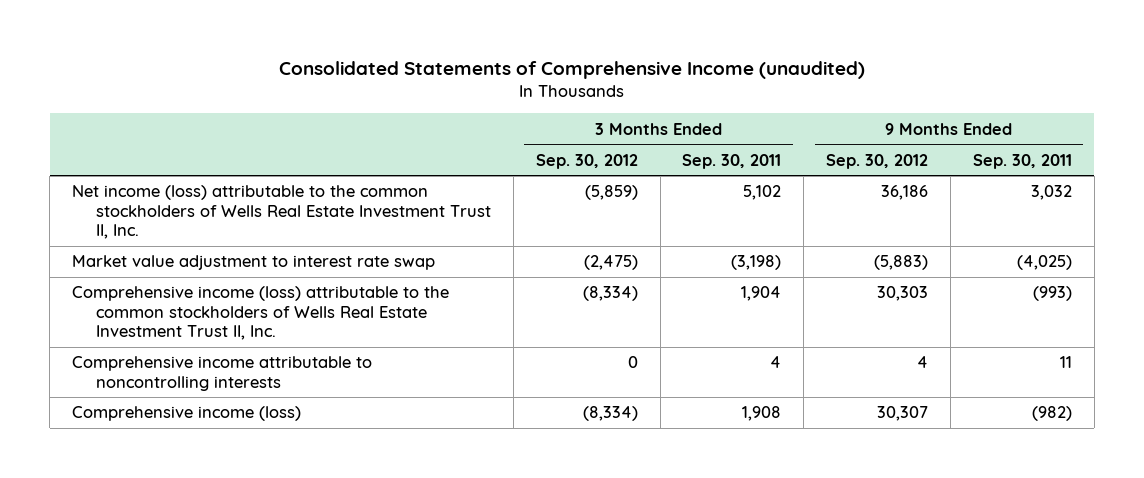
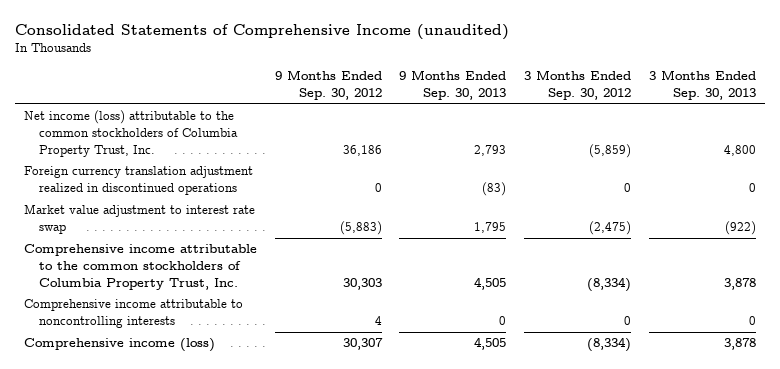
- | 3 Months Ended Sep. 30, 2012 | 3 Months Ended Sep. 30, 2011 | 9 Months Ended Sep. 30, 2012 | 9 Months Ended Sep. 30, 2011
+ | 9 Months Ended Sep. 30, 2012 | 9 Months Ended Sep. 30, 2013 | 3 Months Ended Sep. 30, 2012 | 3 Months Ended Sep. 30, 2013
- Net income (loss) attributable to the common stockholders of Wells Real Estate Investment Trust II, Inc. | (5,859) | 5,102 | 36,186 | 3,032
+ Net income (loss) attributable to the common stockholders of Columbia Property Trust, Inc. | 36,186 | 2,793 | (5,859) | 4,800
+ Foreign currency translation adjustment realized in discontinued operations | 0 | (83) | 0 | 0
- Comprehensive income (loss) attributable to the common stockholders of Wells Real Estate Investment Trust II, Inc. | (8,334) | 1,904 | 30,303 | (993)
+ Comprehensive income attributable to the common stockholders of Columbia Property Trust, Inc. | 30,303 | 4,505 | (8,334) | 3,878

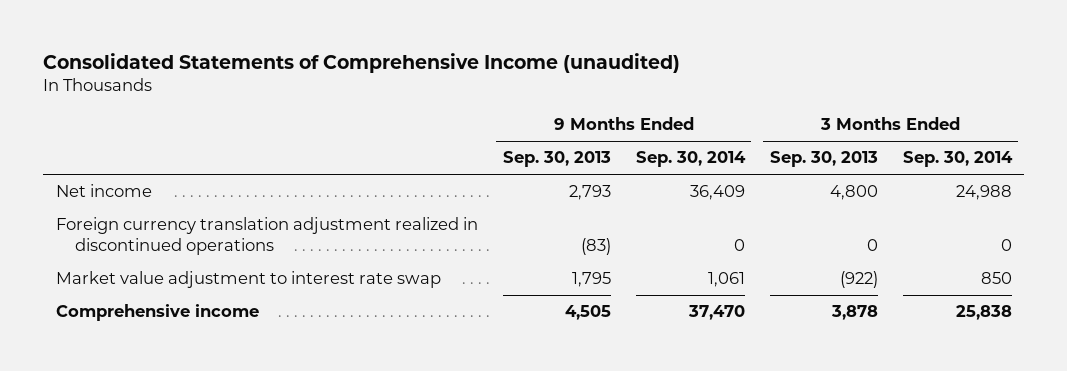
- | 9 Months Ended Sep. 30, 2012 | 9 Months Ended Sep. 30, 2013 | 3 Months Ended Sep. 30, 2012 | 3 Months Ended Sep. 30, 2013
+ | 9 Months Ended Sep. 30, 2013 | 9 Months Ended Sep. 30, 2014 | 3 Months Ended Sep. 30, 2013 | 3 Months Ended Sep. 30, 2014
- Net income (loss) attributable to the common stockholders of Columbia Property Trust, Inc. | 36,186 | 2,793 | (5,859) | 4,800
+ Net income | 2,793 | 36,409 | 4,800 | 24,988
- Comprehensive income attributable to the common stockholders of Columbia Property Trust, Inc. | 30,303 | 4,505 | (8,334) | 3,878
- Comprehensive income attributable to noncontrolling interests | 4 | 0 | 0 | 0
- Comprehensive income (loss) | 30,307 | 4,505 | (8,334) | 3,878
+ Comprehensive income | 4,505 | 37,470 | 3,878 | 25,838

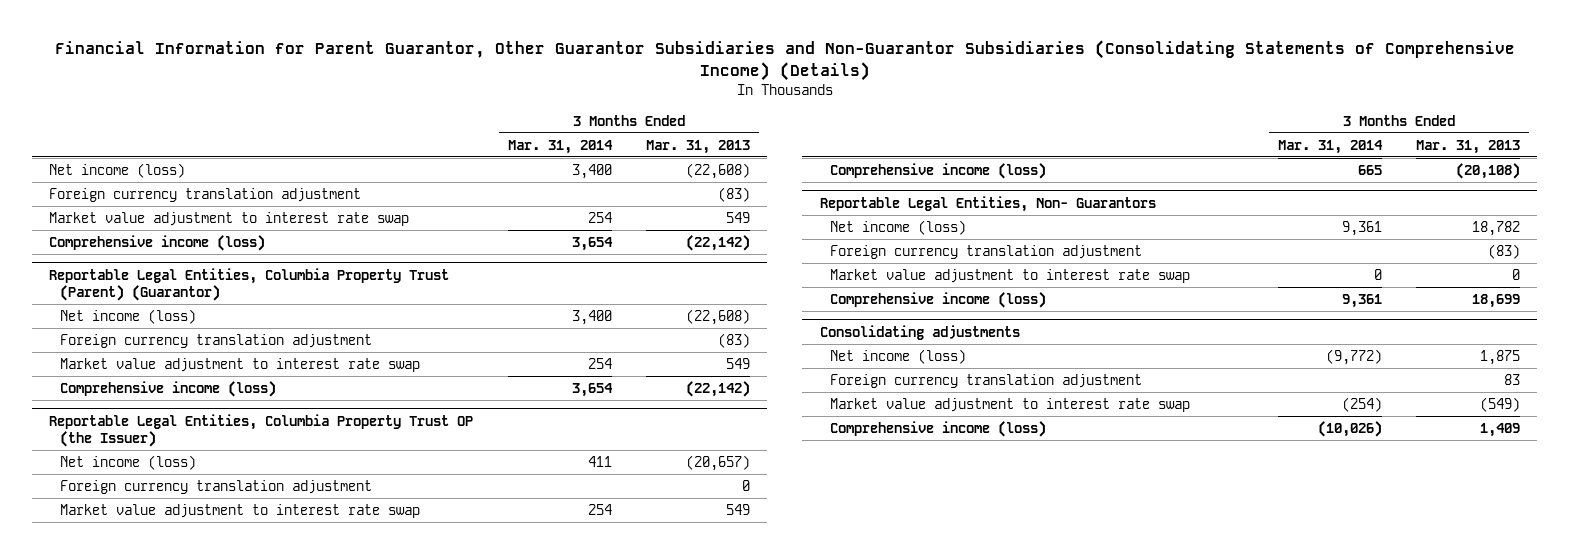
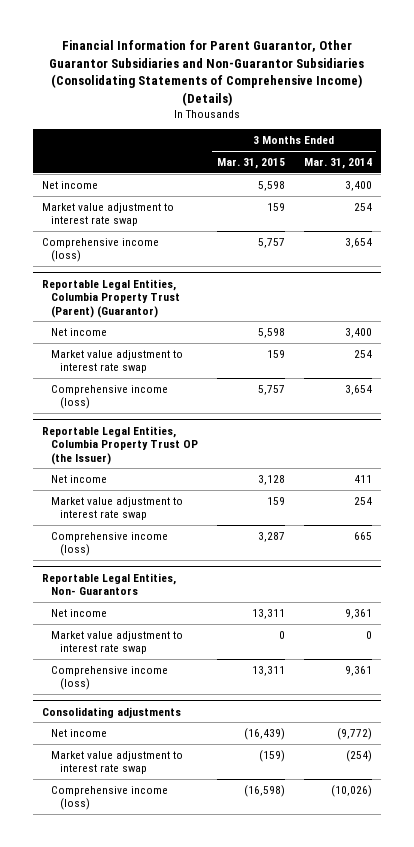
- | 3 Months Ended Mar. 31, 2014 | 3 Months Ended Mar. 31, 2013
+ | 3 Months Ended Mar. 31, 2015 | 3 Months Ended Mar. 31, 2014
- Net income (loss) | 3,400 | (22,608)
- Foreign currency translation adjustment | | (83)
+ Net income | 5,598 | 3,400
@ Reportable Legal Entities, Columbia Property Trust (Parent) (Guarantor)
- Net income (loss) | 3,400 | (22,608)
- Foreign currency translation adjustment | | (83)
+ Net income | 5,598 | 3,400
@ Reportable Legal Entities, Columbia Property Trust OP (the Issuer)
- Net income (loss) | 411 | (20,657)
- Foreign currency translation adjustment | | 0
+ Net income | 3,128 | 411
@ Reportable Legal Entities, Non- Guarantors
- Net income (loss) | 9,361 | 18,782
- Foreign currency translation adjustment | | (83)
+ Net income | 13,311 | 9,361
@ Consolidating adjustments
- Net income (loss) | (9,772) | 1,875
- Foreign currency translation adjustment | | 83
+ Net income | (16,439) | (9,772)

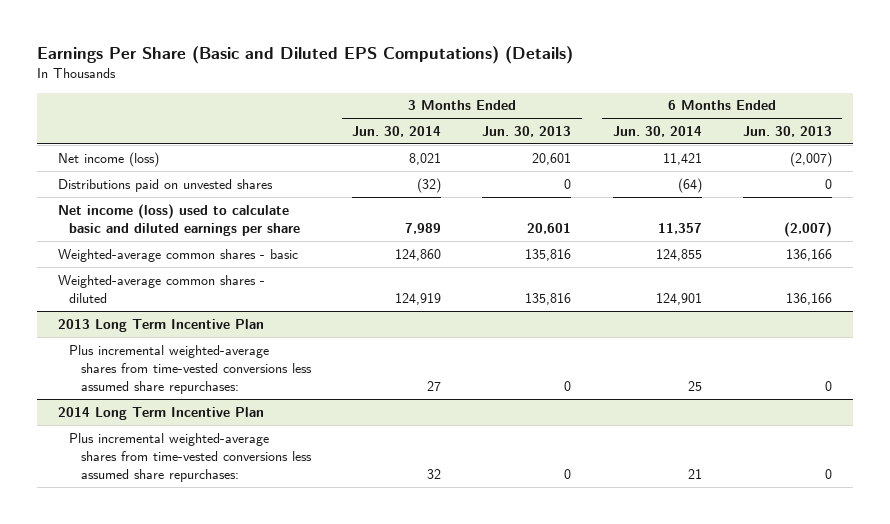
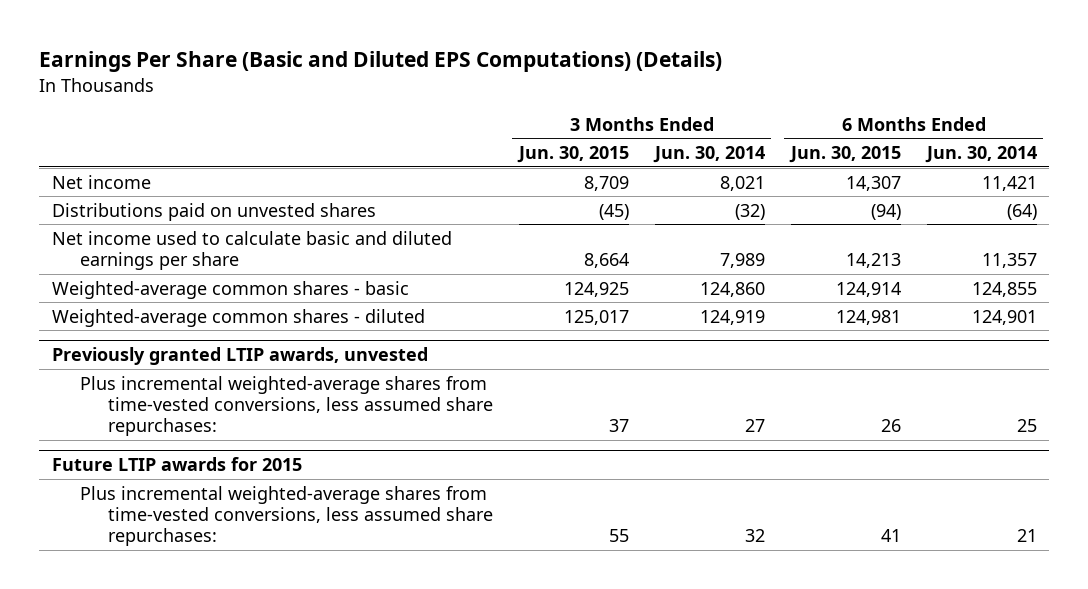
- | 3 Months Ended Jun. 30, 2014 | 3 Months Ended Jun. 30, 2013 | 6 Months Ended Jun. 30, 2014 | 6 Months Ended Jun. 30, 2013
+ | 3 Months Ended Jun. 30, 2015 | 3 Months Ended Jun. 30, 2014 | 6 Months Ended Jun. 30, 2015 | 6 Months Ended Jun. 30, 2014
- Net income (loss) | 8,021 | 20,601 | 11,421 | (2,007)
+ Net income | 8,709 | 8,021 | 14,307 | 11,421
- Net income (loss) used to calculate basic and diluted earnings per share | 7,989 | 20,601 | 11,357 | (2,007)
+ Net income used to calculate basic and diluted earnings per share | 8,664 | 7,989 | 14,213 | 11,357
- 2013 Long Term Incentive Plan
- Plus incremental weighted-average shares from time-vested conversions less assumed share repurchases: | 27 | 0 | 25 | 0
- 2014 Long Term Incentive Plan
- Plus incremental weighted-average shares from time-vested conversions less assumed share repurchases: | 32 | 0 | 21 | 0
+ Previously granted LTIP awards, unvested
+ Plus incremental weighted-average shares from time-vested conversions, less assumed share repurchases: | 37 | 27 | 26 | 25
+ Future LTIP awards for 2015
+ Plus incremental weighted-average shares from time-vested conversions, less assumed share repurchases: | 55 | 32 | 41 | 21

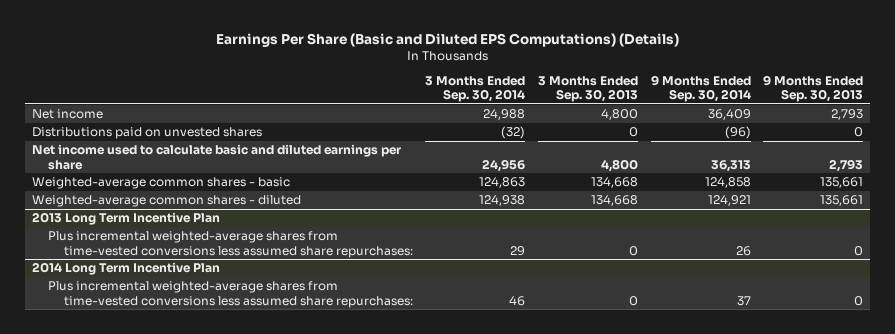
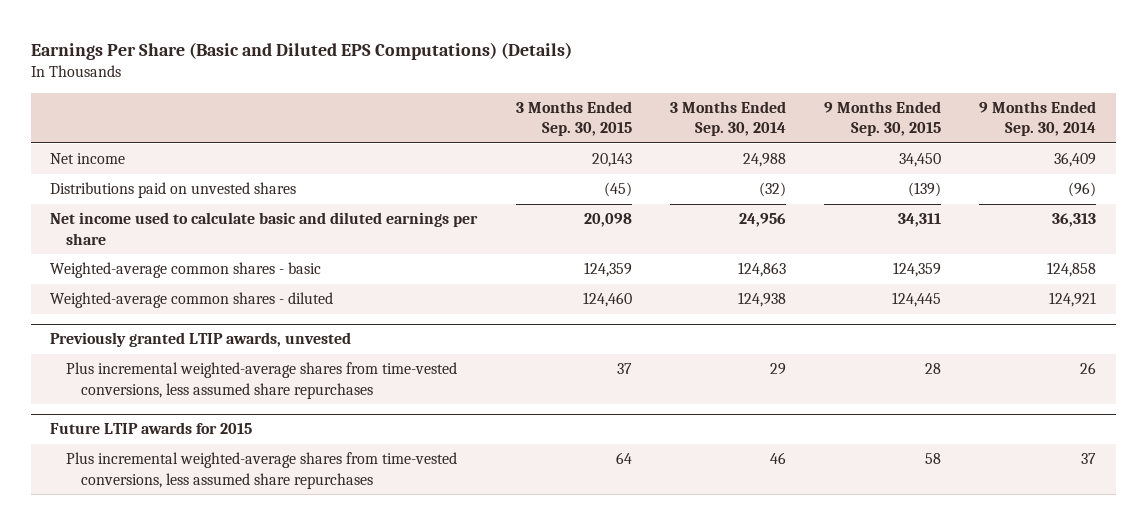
- | 3 Months Ended Sep. 30, 2014 | 3 Months Ended Sep. 30, 2013 | 9 Months Ended Sep. 30, 2014 | 9 Months Ended Sep. 30, 2013
+ | 3 Months Ended Sep. 30, 2015 | 3 Months Ended Sep. 30, 2014 | 9 Months Ended Sep. 30, 2015 | 9 Months Ended Sep. 30, 2014
- 2013 Long Term Incentive Plan
- Plus incremental weighted-average shares from time-vested conversions less assumed share repurchases: | 29 | 0 | 26 | 0
- 2014 Long Term Incentive Plan
- Plus incremental weighted-average shares from time-vested conversions less assumed share repurchases: | 46 | 0 | 37 | 0
+ Previously granted LTIP awards, unvested
+ Plus incremental weighted-average shares from time-vested conversions, less assumed share repurchases | 37 | 29 | 28 | 26
+ Future LTIP awards for 2015
+ Plus incremental weighted-average shares from time-vested conversions, less assumed share repurchases | 64 | 46 | 58 | 37

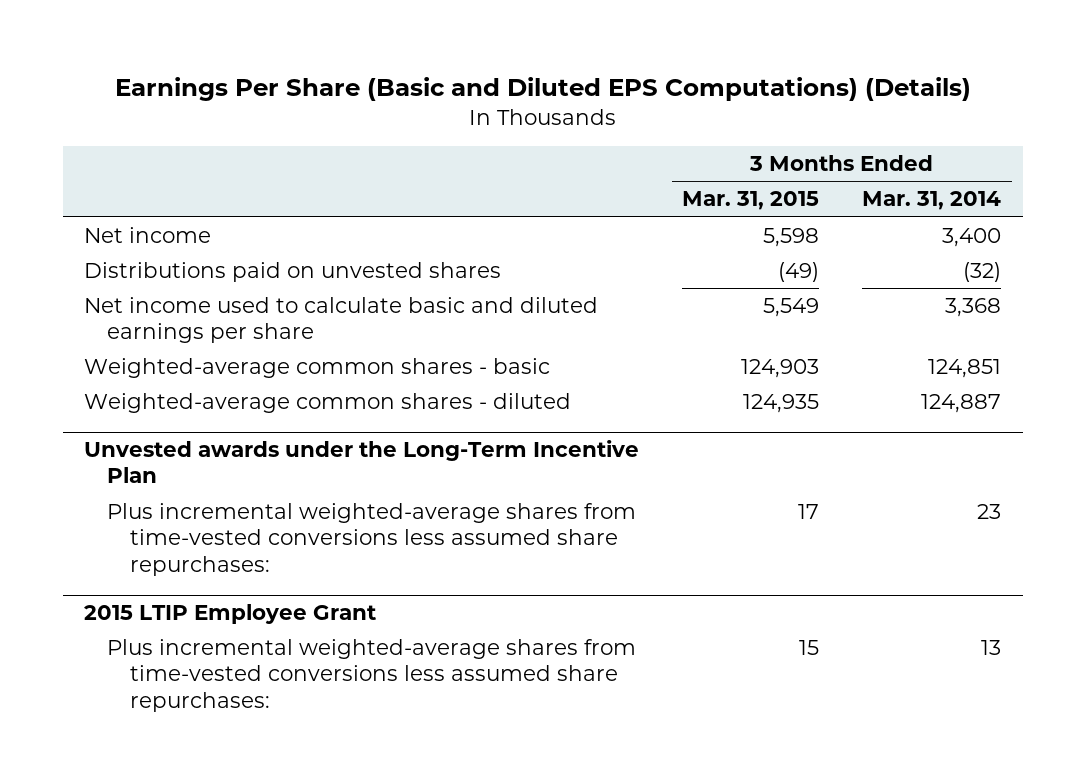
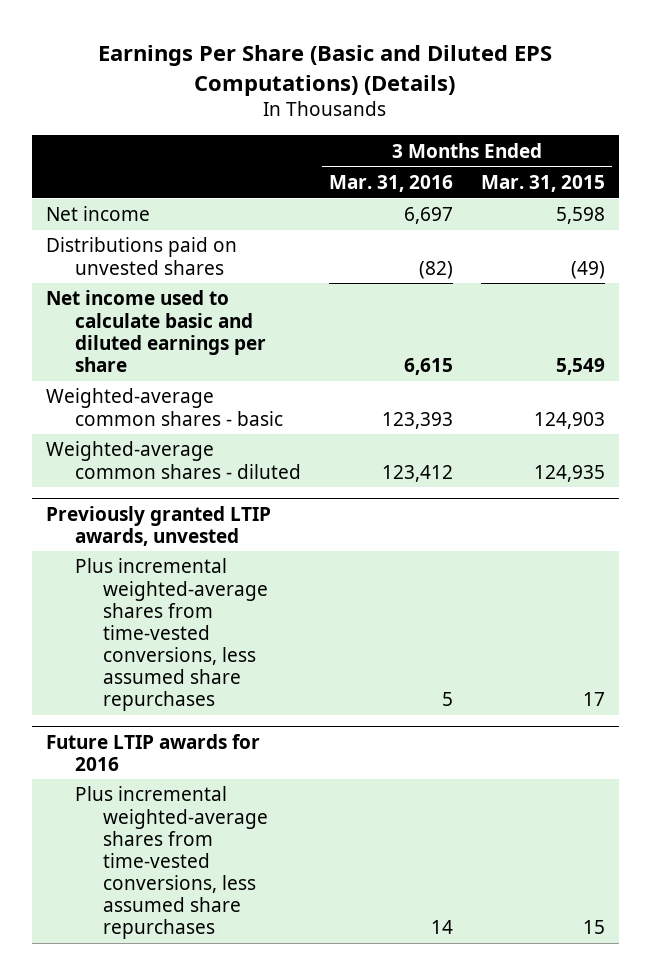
- | 3 Months Ended Mar. 31, 2015 | 3 Months Ended Mar. 31, 2014
+ | 3 Months Ended Mar. 31, 2016 | 3 Months Ended Mar. 31, 2015
- Unvested awards under the Long-Term Incentive Plan
- Plus incremental weighted-average shares from time-vested conversions less assumed share repurchases: | 17 | 23
- 2015 LTIP Employee Grant
- Plus incremental weighted-average shares from time-vested conversions less assumed share repurchases: | 15 | 13
+ Previously granted LTIP awards, unvested
+ Plus incremental weighted-average shares from time-vested conversions, less assumed share repurchases | 5 | 17
+ Future LTIP awards for 2016
+ Plus incremental weighted-average shares from time-vested conversions, less assumed share repurchases | 14 | 15

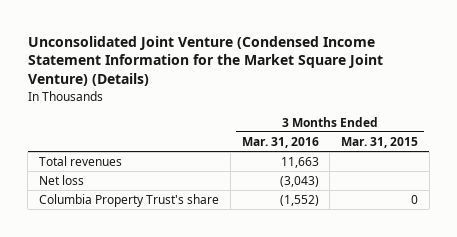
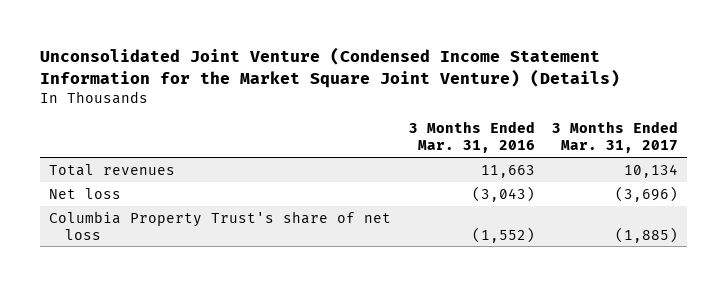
- | 3 Months Ended Mar. 31, 2016 | 3 Months Ended Mar. 31, 2015
+ | 3 Months Ended Mar. 31, 2016 | 3 Months Ended Mar. 31, 2017
- Columbia Property Trust's share | (1,552) | 0
+ Columbia Property Trust's share of net loss | (1,552) | (1,885)

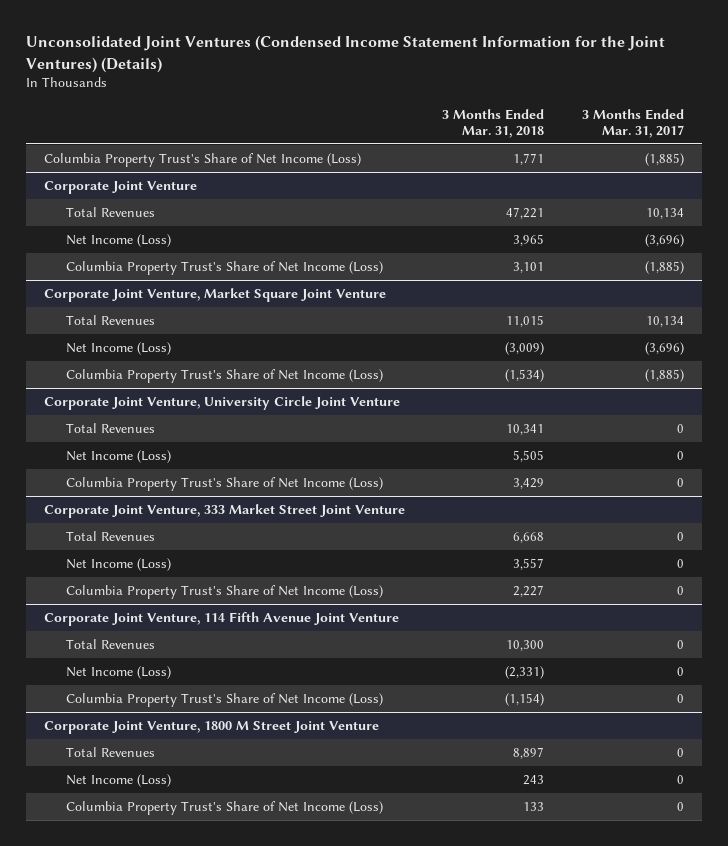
- Unconsolidated Joint Venture (Condensed Income Statement Information for the Market Square Joint Venture) (Details)
+ Unconsolidated Joint Ventures (Condensed Income Statement Information for the Joint Ventures) (Details)
- | 3 Months Ended Mar. 31, 2016 | 3 Months Ended Mar. 31, 2017
+ | 3 Months Ended Mar. 31, 2018 | 3 Months Ended Mar. 31, 2017
- Total revenues | 11,663 | 10,134
- Net loss | (3,043) | (3,696)
- Columbia Property Trust's share of net loss | (1,552) | (1,885)
+ Columbia Property Trust's Share of Net Income (Loss) | 1,771 | (1,885)
+ Corporate Joint Venture
+ Total Revenues | 47,221 | 10,134
+ Net Income (Loss) | 3,965 | (3,696)
+ Columbia Property Trust's Share of Net Income (Loss) | 3,101 | (1,885)
+ Corporate Joint Venture, Market Square Joint Venture
+ Total Revenues | 11,015 | 10,134
+ Net Income (Loss) | (3,009) | (3,696)
+ Columbia Property Trust's Share of Net Income (Loss) | (1,534) | (1,885)
+ Corporate Joint Venture, University Circle Joint Venture
+ Total Revenues | 10,341 | 0
+ Net Income (Loss) | 5,505 | 0
+ Columbia Property Trust's Share of Net Income (Loss) | 3,429 | 0
+ Corporate Joint Venture, 333 Market Street Joint Venture
+ Total Revenues | 6,668 | 0
+ Net Income (Loss) | 3,557 | 0
+ Columbia Property Trust's Share of Net Income (Loss) | 2,227 | 0
+ Corporate Joint Venture, 114 Fifth Avenue Joint Venture
+ Total Revenues | 10,300 | 0
+ Net Income (Loss) | (2,331) | 0
+ Columbia Property Trust's Share of Net Income (Loss) | (1,154) | 0
+ Corporate Joint Venture, 1800 M Street Joint Venture
+ Total Revenues | 8,897 | 0
+ Net Income (Loss) | 243 | 0
+ Columbia Property Trust's Share of Net Income (Loss) | 133 | 0

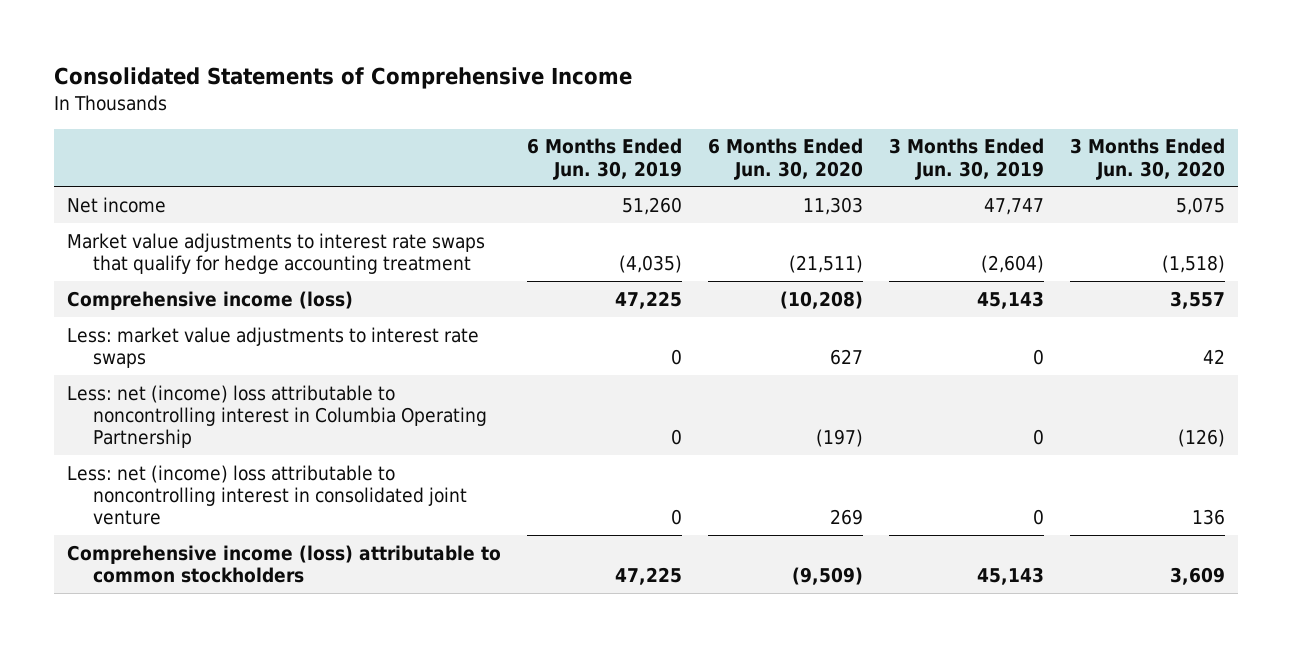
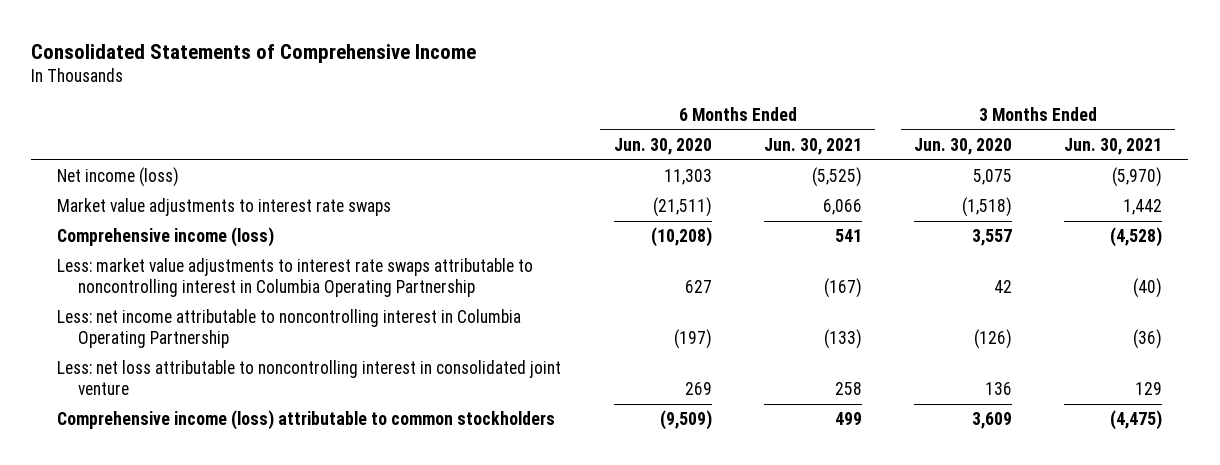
- | 6 Months Ended Jun. 30, 2019 | 6 Months Ended Jun. 30, 2020 | 3 Months Ended Jun. 30, 2019 | 3 Months Ended Jun. 30, 2020
+ | 6 Months Ended Jun. 30, 2020 | 6 Months Ended Jun. 30, 2021 | 3 Months Ended Jun. 30, 2020 | 3 Months Ended Jun. 30, 2021
- Net income | 51,260 | 11,303 | 47,747 | 5,075
- Market value adjustments to interest rate swaps that qualify for hedge accounting treatment | (4,035) | (21,511) | (2,604) | (1,518)
+ Net income (loss) | 11,303 | (5,525) | 5,075 | (5,970)
+ Market value adjustments to interest rate swaps | (21,511) | 6,066 | (1,518) | 1,442
- Less: market value adjustments to interest rate swaps | 0 | 627 | 0 | 42
- Less: net (income) loss attributable to noncontrolling interest in Columbia Operating Partnership | 0 | (197) | 0 | (126)
- Less: net (income) loss attributable to noncontrolling interest in consolidated joint venture | 0 | 269 | 0 | 136
+ Less: market value adjustments to interest rate swaps attributable to noncontrolling interest in Columbia Operating Partnership | 627 | (167) | 42 | (40)
+ Less: net income attributable to noncontrolling interest in Columbia Operating Partnership | (197) | (133) | (126) | (36)
+ Less: net loss attributable to noncontrolling interest in consolidated joint venture | 269 | 258 | 136 | 129

